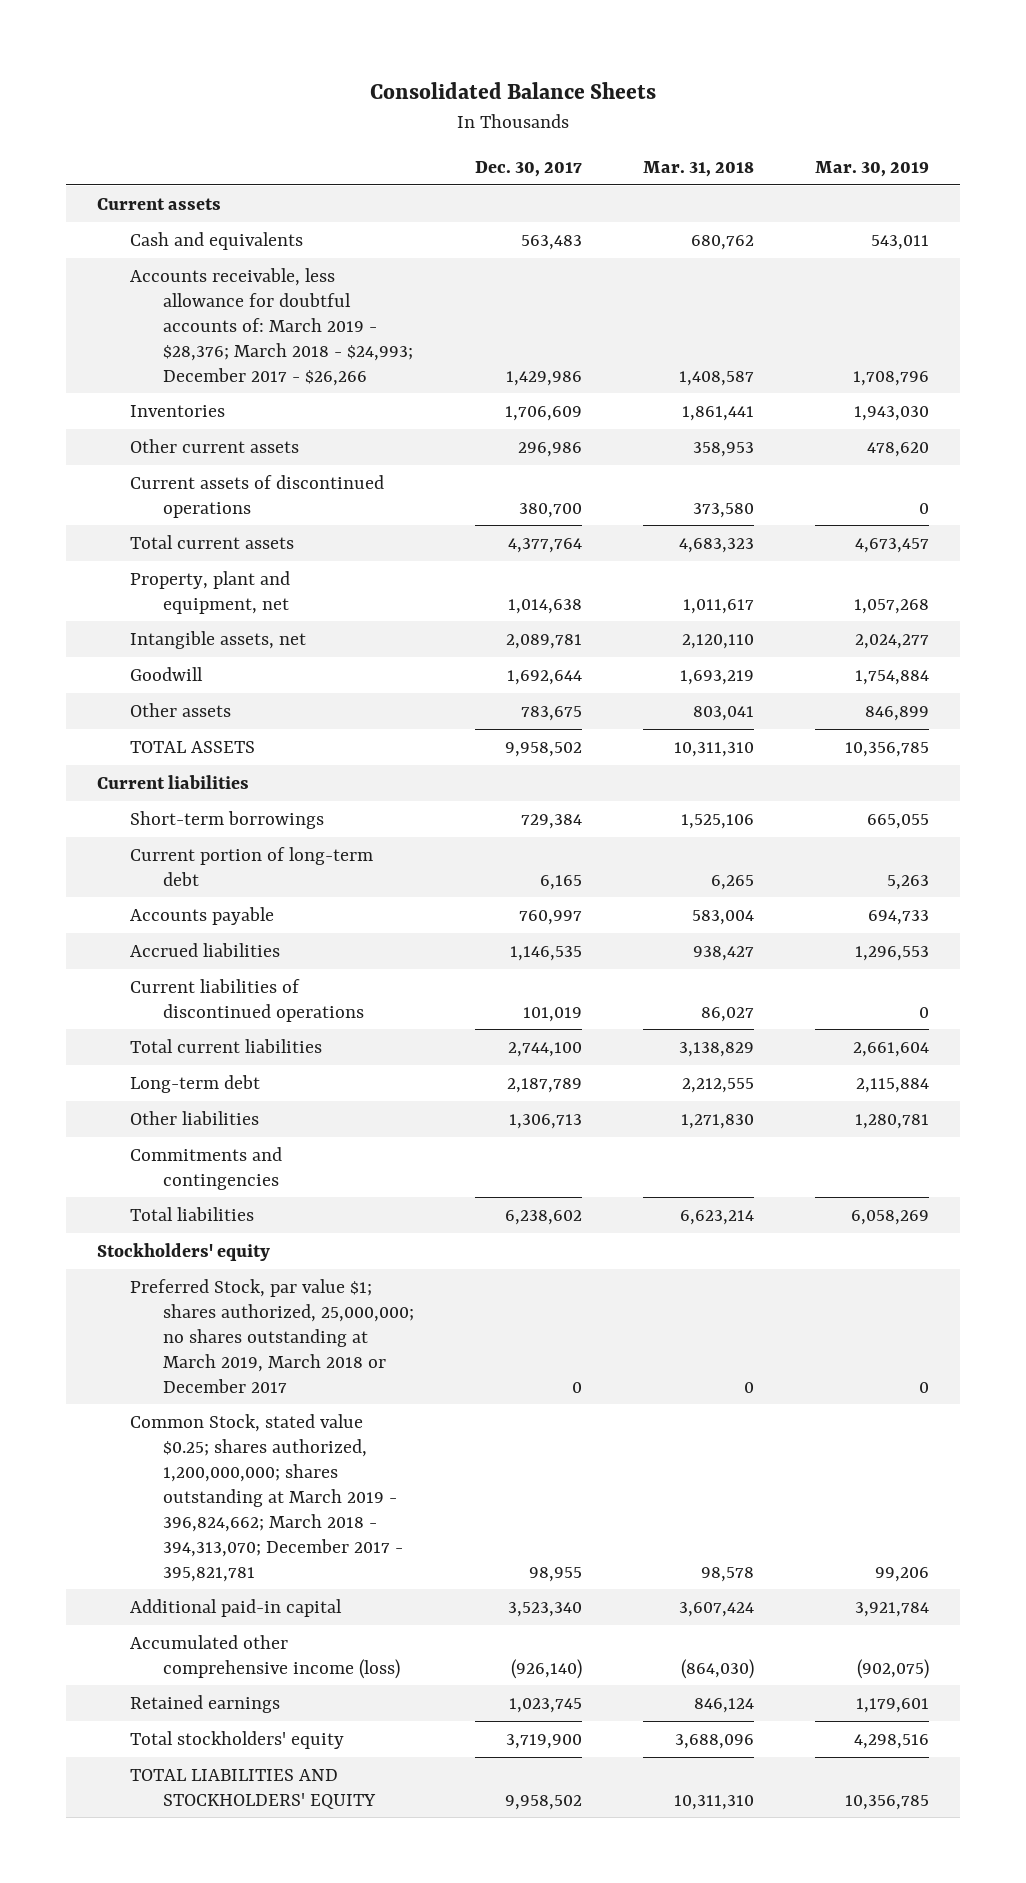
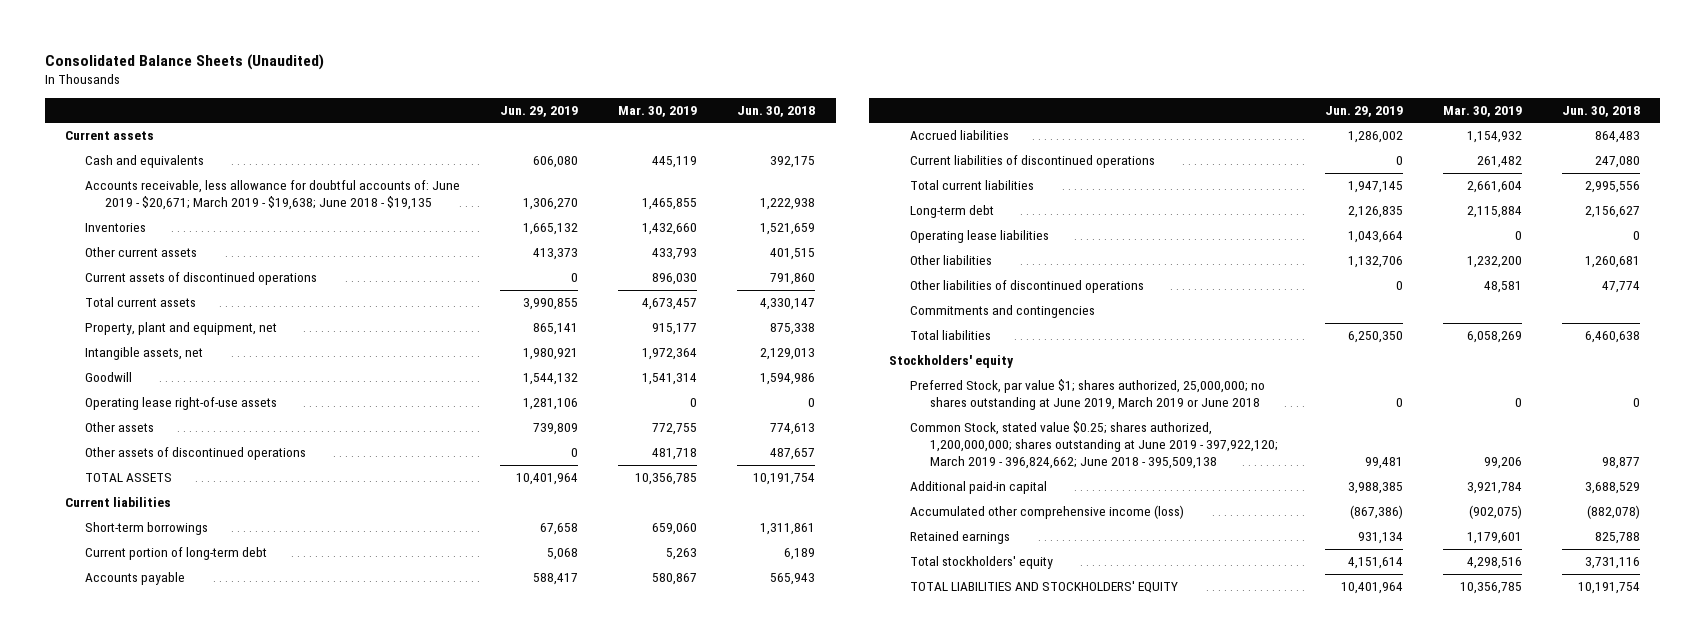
- Consolidated Balance Sheets
+ Consolidated Balance Sheets (Unaudited)
- | Dec. 30, 2017 | Mar. 31, 2018 | Mar. 30, 2019
+ | Jun. 29, 2019 | Mar. 30, 2019 | Jun. 30, 2018
- Cash and equivalents | 563,483 | 680,762 | 543,011
- Accounts receivable, less allowance for doubtful accounts of: March 2019 - $28,376; March 2018 - $24,993; December 2017 - $26,266 | 1,429,986 | 1,408,587 | 1,708,796
- Inventories | 1,706,609 | 1,861,441 | 1,943,030
- Other current assets | 296,986 | 358,953 | 478,620
- Current assets of discontinued operations | 380,700 | 373,580 | 0
+ Cash and equivalents | 606,080 | 445,119 | 392,175
+ Accounts receivable, less allowance for doubtful accounts of: June 2019 - $20,671; March 2019 - $19,638; June 2018 - $19,135 | 1,306,270 | 1,465,855 | 1,222,938
+ Inventories | 1,665,132 | 1,432,660 | 1,521,659
+ Other current assets | 413,373 | 433,793 | 401,515
+ Current assets of discontinued operations | 0 | 896,030 | 791,860
- Property, plant and equipment, net | 1,014,638 | 1,011,617 | 1,057,268
- Intangible assets, net | 2,089,781 | 2,120,110 | 2,024,277
- Goodwill | 1,692,644 | 1,693,219 | 1,754,884
- Other assets | 783,675 | 803,041 | 846,899
+ Property, plant and equipment, net | 865,141 | 915,177 | 875,338
+ Intangible assets, net | 1,980,921 | 1,972,364 | 2,129,013
+ Goodwill | 1,544,132 | 1,541,314 | 1,594,986
+ Operating lease right-of-use assets | 1,281,106 | 0 | 0
+ Other assets | 739,809 | 772,755 | 774,613
+ Other assets of discontinued operations | 0 | 481,718 | 487,657
- Short-term borrowings | 729,384 | 1,525,106 | 665,055
+ Short-term borrowings | 67,658 | 659,060 | 1,311,861
- Accounts payable | 760,997 | 583,004 | 694,733
- Accrued liabilities | 1,146,535 | 938,427 | 1,296,553
- Current liabilities of discontinued operations | 101,019 | 86,027 | 0
+ Accounts payable | 588,417 | 580,867 | 565,943
+ Accrued liabilities | 1,286,002 | 1,154,932 | 864,483
+ Current liabilities of discontinued operations | 0 | 261,482 | 247,080
- Other liabilities | 1,306,713 | 1,271,830 | 1,280,781
+ Operating lease liabilities | 1,043,664 | 0 | 0
+ Other liabilities | 1,132,706 | 1,232,200 | 1,260,681
+ Other liabilities of discontinued operations | 0 | 48,581 | 47,774
- Preferred Stock, par value $1; shares authorized, 25,000,000; no shares outstanding at March 2019, March 2018 or December 2017 | 0 | 0 | 0
- Common Stock, stated value $0.25; shares authorized, 1,200,000,000; shares outstanding at March 2019 - 396,824,662; March 2018 - 394,313,070; December 2017 - 395,821,781 | 98,955 | 98,578 | 99,206
+ Preferred Stock, par value $1; shares authorized, 25,000,000; no shares outstanding at June 2019, March 2019 or June 2018 | 0 | 0 | 0
+ Common Stock, stated value $0.25; shares authorized, 1,200,000,000; shares outstanding at June 2019 - 397,922,120; March 2019 - 396,824,662; June 2018 - 395,509,138 | 99,481 | 99,206 | 98,877

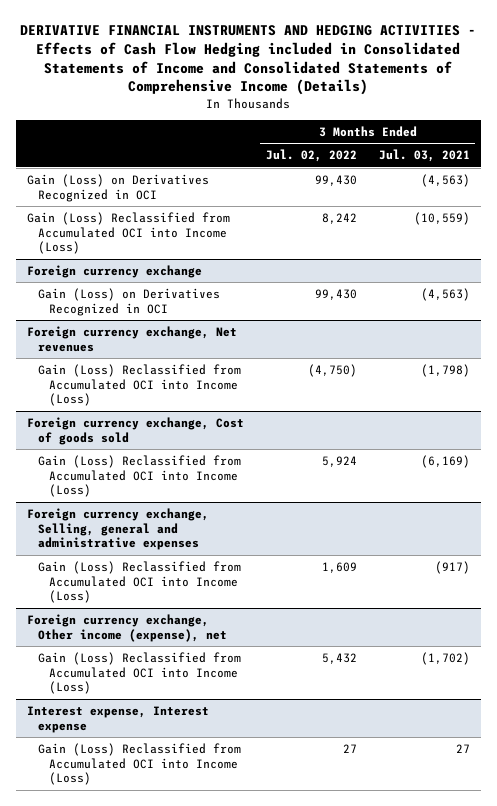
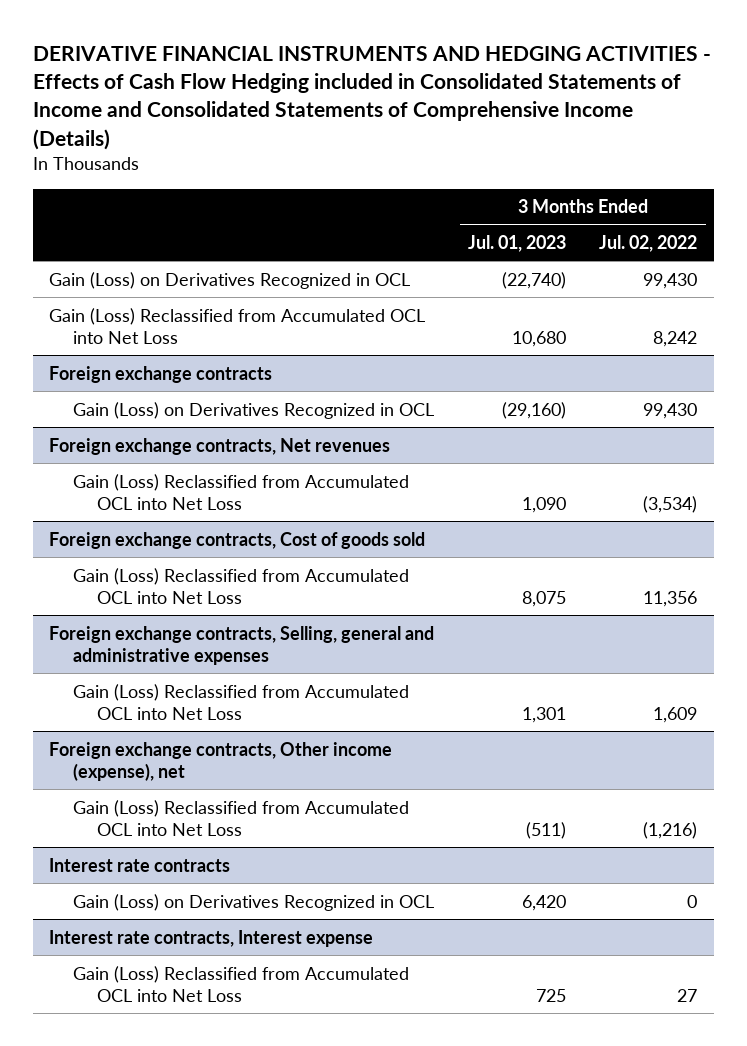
- | 3 Months Ended Jul. 02, 2022 | 3 Months Ended Jul. 03, 2021
+ | 3 Months Ended Jul. 01, 2023 | 3 Months Ended Jul. 02, 2022
- Gain (Loss) on Derivatives Recognized in OCI | 99,430 | (4,563)
- Gain (Loss) Reclassified from Accumulated OCI into Income (Loss) | 8,242 | (10,559)
- Foreign currency exchange
- Gain (Loss) on Derivatives Recognized in OCI | 99,430 | (4,563)
- Foreign currency exchange, Net revenues
- Gain (Loss) Reclassified from Accumulated OCI into Income (Loss) | (4,750) | (1,798)
- Foreign currency exchange, Cost of goods sold
- Gain (Loss) Reclassified from Accumulated OCI into Income (Loss) | 5,924 | (6,169)
- Foreign currency exchange, Selling, general and administrative expenses
- Gain (Loss) Reclassified from Accumulated OCI into Income (Loss) | 1,609 | (917)
- Foreign currency exchange, Other income (expense), net
- Gain (Loss) Reclassified from Accumulated OCI into Income (Loss) | 5,432 | (1,702)
- Interest expense, Interest expense
- Gain (Loss) Reclassified from Accumulated OCI into Income (Loss) | 27 | 27
+ Gain (Loss) on Derivatives Recognized in OCL | (22,740) | 99,430
+ Gain (Loss) Reclassified from Accumulated OCL into Net Loss | 10,680 | 8,242
+ Foreign exchange contracts
+ Gain (Loss) on Derivatives Recognized in OCL | (29,160) | 99,430
+ Foreign exchange contracts, Net revenues
+ Gain (Loss) Reclassified from Accumulated OCL into Net Loss | 1,090 | (3,534)
+ Foreign exchange contracts, Cost of goods sold
+ Gain (Loss) Reclassified from Accumulated OCL into Net Loss | 8,075 | 11,356
+ Foreign exchange contracts, Selling, general and administrative expenses
+ Gain (Loss) Reclassified from Accumulated OCL into Net Loss | 1,301 | 1,609
+ Foreign exchange contracts, Other income (expense), net
+ Gain (Loss) Reclassified from Accumulated OCL into Net Loss | (511) | (1,216)
+ Interest rate contracts
+ Gain (Loss) on Derivatives Recognized in OCL | 6,420 | 0
+ Interest rate contracts, Interest expense
+ Gain (Loss) Reclassified from Accumulated OCL into Net Loss | 725 | 27

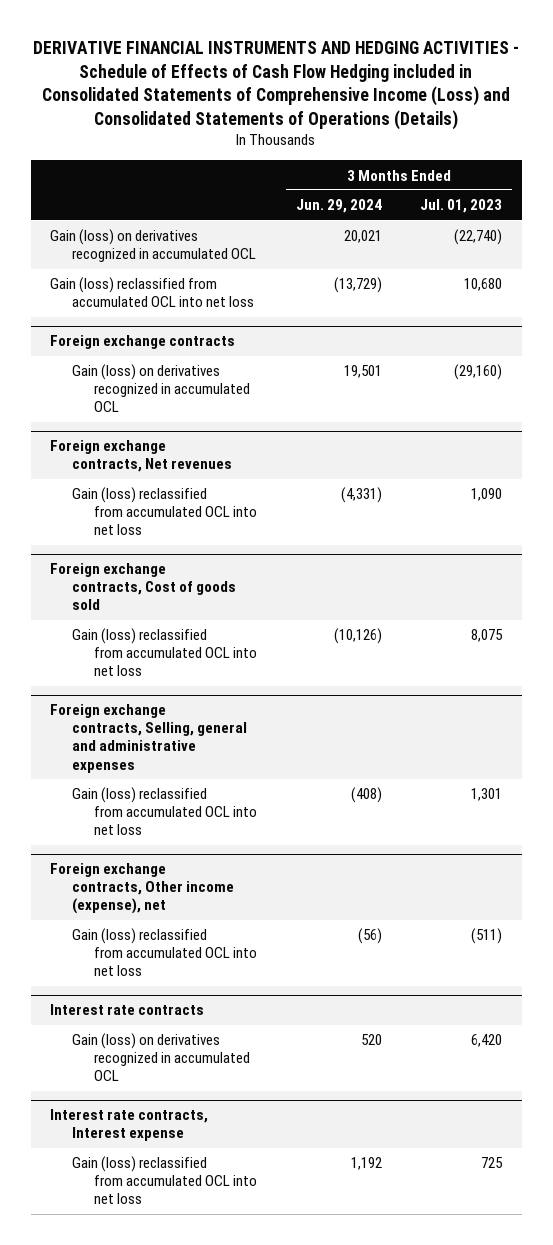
- DERIVATIVE FINANCIAL INSTRUMENTS AND HEDGING ACTIVITIES - Effects of Cash Flow Hedging included in Consolidated Statements of Income and Consolidated Statements of Comprehensive Income (Details)
+ DERIVATIVE FINANCIAL INSTRUMENTS AND HEDGING ACTIVITIES - Schedule of Effects of Cash Flow Hedging included in Consolidated Statements of Comprehensive Income (Loss) and Consolidated Statements of Operations (Details)
- | 3 Months Ended Jul. 01, 2023 | 3 Months Ended Jul. 02, 2022
+ | 3 Months Ended Jun. 29, 2024 | 3 Months Ended Jul. 01, 2023
- Gain (Loss) on Derivatives Recognized in OCL | (22,740) | 99,430
- Gain (Loss) Reclassified from Accumulated OCL into Net Loss | 10,680 | 8,242
+ Gain (loss) on derivatives recognized in accumulated OCL | 20,021 | (22,740)
+ Gain (loss) reclassified from accumulated OCL into net loss | (13,729) | 10,680
@ Foreign exchange contracts
- Gain (Loss) on Derivatives Recognized in OCL | (29,160) | 99,430
+ Gain (loss) on derivatives recognized in accumulated OCL | 19,501 | (29,160)
@ Foreign exchange contracts, Net revenues
- Gain (Loss) Reclassified from Accumulated OCL into Net Loss | 1,090 | (3,534)
+ Gain (loss) reclassified from accumulated OCL into net loss | (4,331) | 1,090
@ Foreign exchange contracts, Cost of goods sold
- Gain (Loss) Reclassified from Accumulated OCL into Net Loss | 8,075 | 11,356
+ Gain (loss) reclassified from accumulated OCL into net loss | (10,126) | 8,075
@ Foreign exchange contracts, Selling, general and administrative expenses
- Gain (Loss) Reclassified from Accumulated OCL into Net Loss | 1,301 | 1,609
+ Gain (loss) reclassified from accumulated OCL into net loss | (408) | 1,301
@ Foreign exchange contracts, Other income (expense), net
- Gain (Loss) Reclassified from Accumulated OCL into Net Loss | (511) | (1,216)
+ Gain (loss) reclassified from accumulated OCL into net loss | (56) | (511)
@ Interest rate contracts
- Gain (Loss) on Derivatives Recognized in OCL | 6,420 | 0
+ Gain (loss) on derivatives recognized in accumulated OCL | 520 | 6,420
@ Interest rate contracts, Interest expense
- Gain (Loss) Reclassified from Accumulated OCL into Net Loss | 725 | 27
+ Gain (loss) reclassified from accumulated OCL into net loss | 1,192 | 725

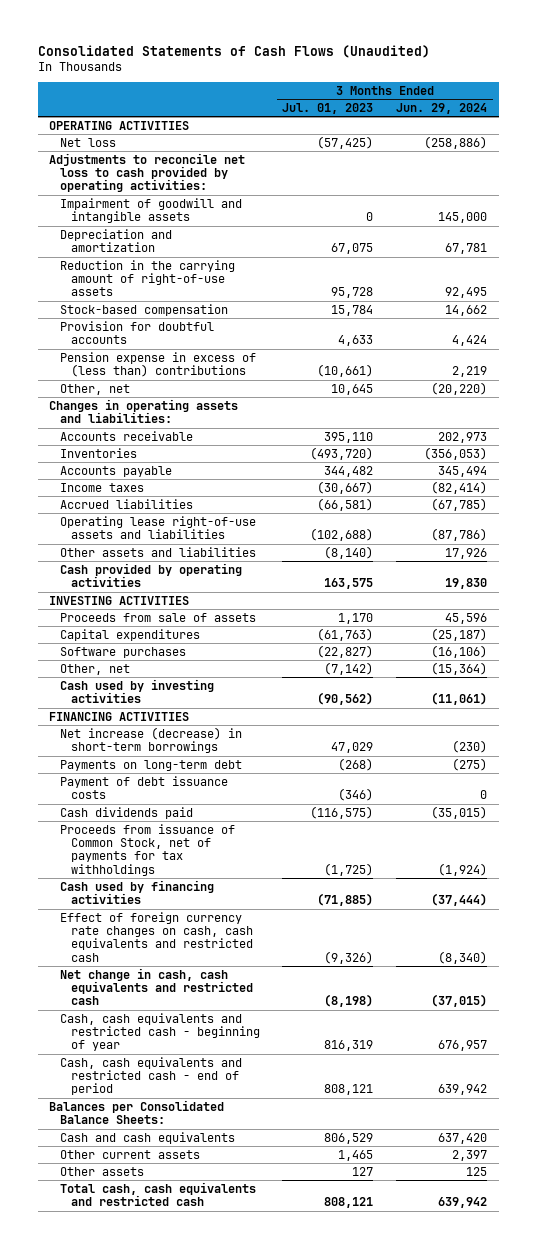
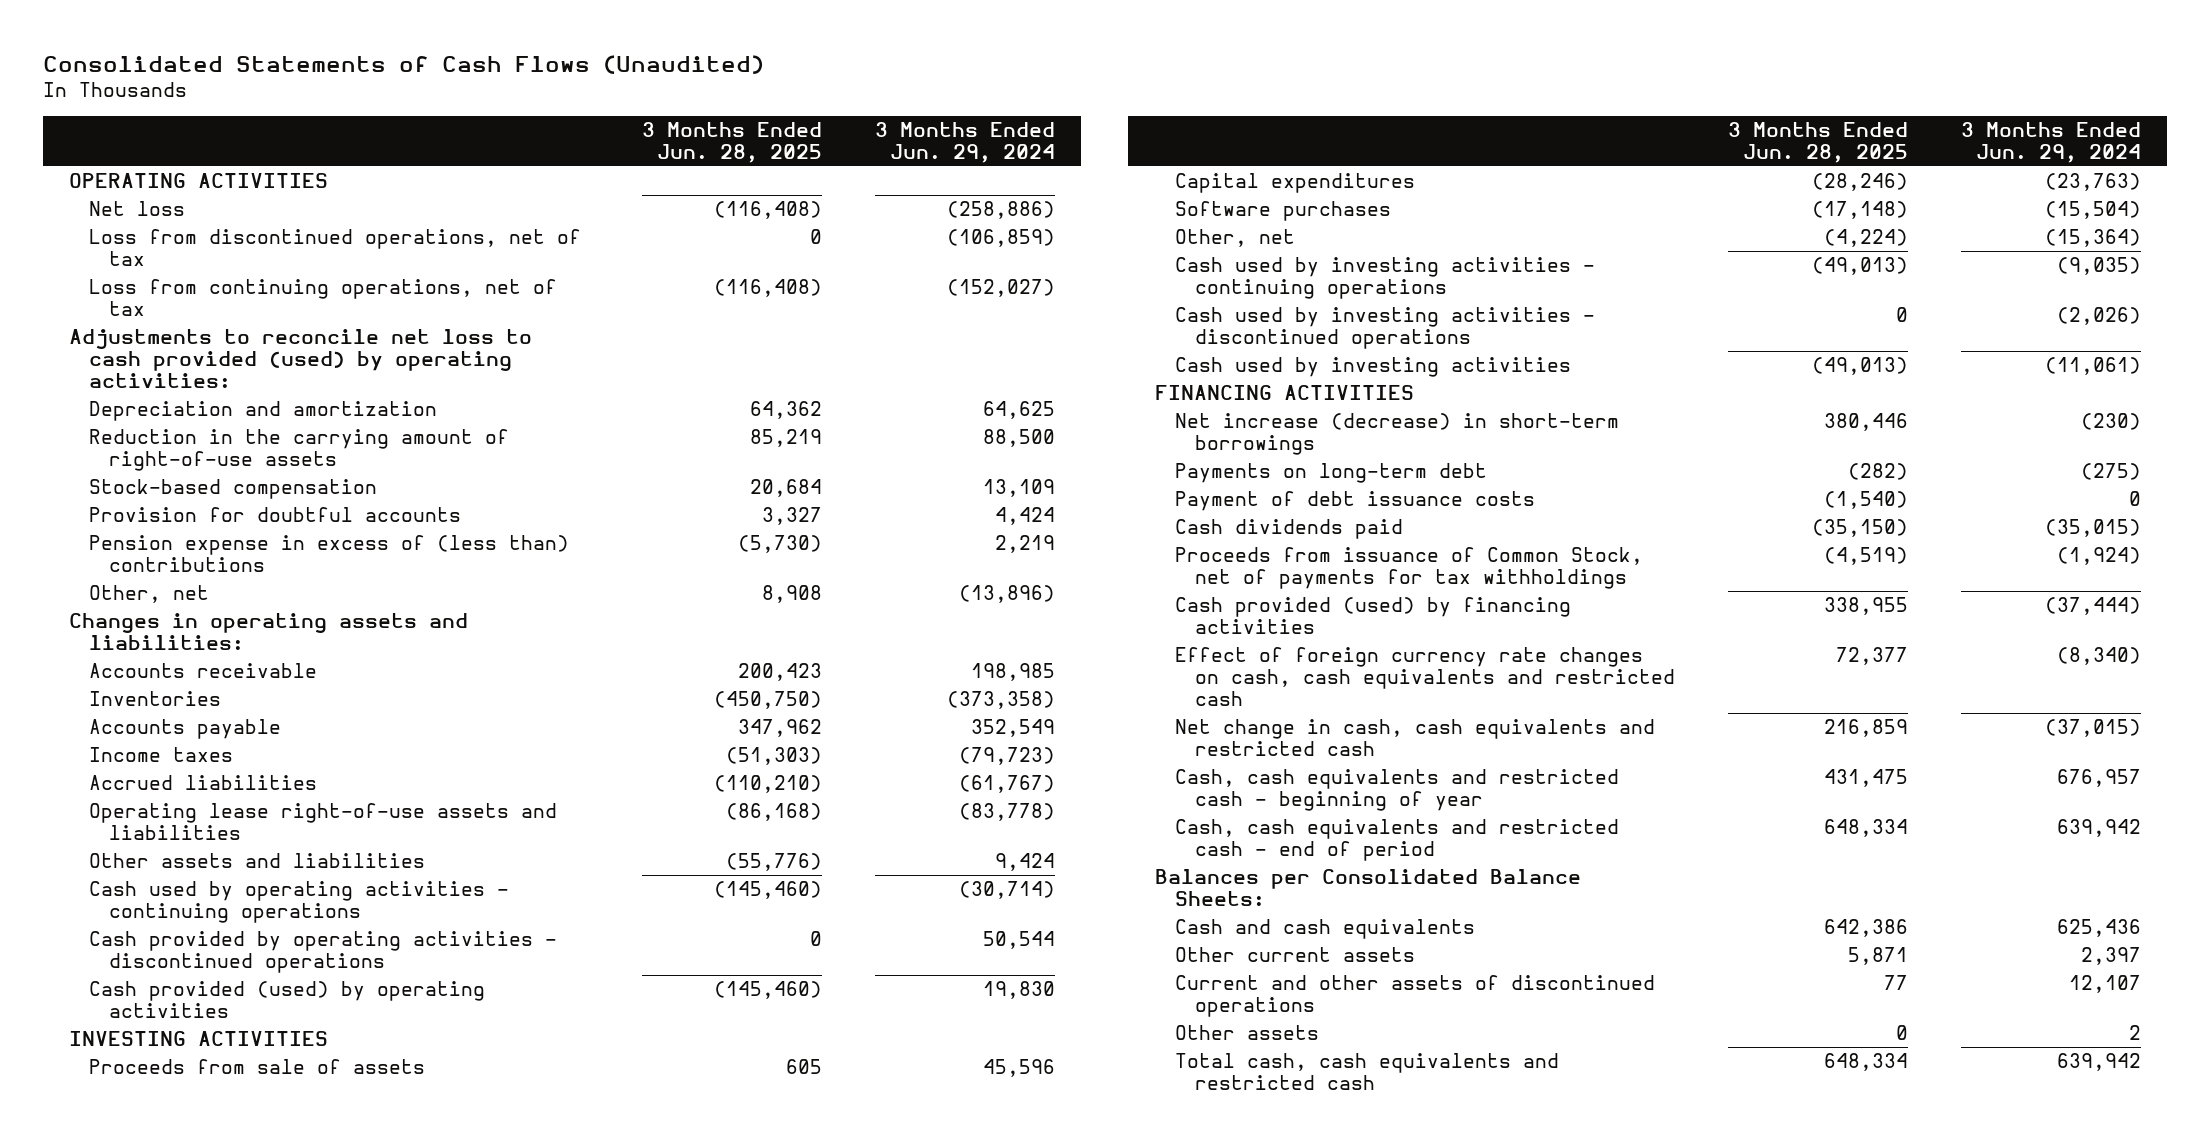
- | 3 Months Ended Jul. 01, 2023 | 3 Months Ended Jun. 29, 2024
+ | 3 Months Ended Jun. 28, 2025 | 3 Months Ended Jun. 29, 2024
- Adjustments to reconcile net loss to cash provided by operating activities:
- Impairment of goodwill and intangible assets | 0 | 145,000
- Depreciation and amortization | 67,075 | 67,781
- Reduction in the carrying amount of right-of-use assets | 95,728 | 92,495
- Stock-based compensation | 15,784 | 14,662
+ Loss from discontinued operations, net of tax | 0 | (106,859)
+ Loss from continuing operations, net of tax | (116,408) | (152,027)
+ Adjustments to reconcile net loss to cash provided (used) by operating activities:
+ Depreciation and amortization | 64,362 | 64,625
+ Reduction in the carrying amount of right-of-use assets | 85,219 | 88,500
+ Stock-based compensation | 20,684 | 13,109
- Other, net | 10,645 | (20,220)
+ Other, net | 8,908 | (13,896)
- Accounts receivable | 395,110 | 202,973
- Inventories | (493,720) | (356,053)
- Accounts payable | 344,482 | 345,494
- Income taxes | (30,667) | (82,414)
- Accrued liabilities | (66,581) | (67,785)
- Operating lease right-of-use assets and liabilities | (102,688) | (87,786)
- Other assets and liabilities | (8,140) | 17,926
- Cash provided by operating activities | 163,575 | 19,830
+ Accounts receivable | 200,423 | 198,985
+ Inventories | (450,750) | (373,358)
+ Accounts payable | 347,962 | 352,549
+ Income taxes | (51,303) | (79,723)
+ Accrued liabilities | (110,210) | (61,767)
+ Operating lease right-of-use assets and liabilities | (86,168) | (83,778)
+ Other assets and liabilities | (55,776) | 9,424
+ Cash used by operating activities - continuing operations | (145,460) | (30,714)
+ Cash provided by operating activities - discontinued operations | 0 | 50,544
+ Cash provided (used) by operating activities | (145,460) | 19,830
- Capital expenditures | (61,763) | (25,187)
- Software purchases | (22,827) | (16,106)
+ Capital expenditures | (28,246) | (23,763)
+ Software purchases | (17,148) | (15,504)
+ Cash used by investing activities - continuing operations | (49,013) | (9,035)
+ Cash used by investing activities - discontinued operations | 0 | (2,026)
- Cash used by financing activities | (71,885) | (37,444)
+ Cash provided (used) by financing activities | 338,955 | (37,444)
- Cash and cash equivalents | 806,529 | 637,420
+ Cash and cash equivalents | 642,386 | 625,436
- Other assets | 127 | 125
+ Current and other assets of discontinued operations | 77 | 12,107
+ Other assets | 0 | 2

